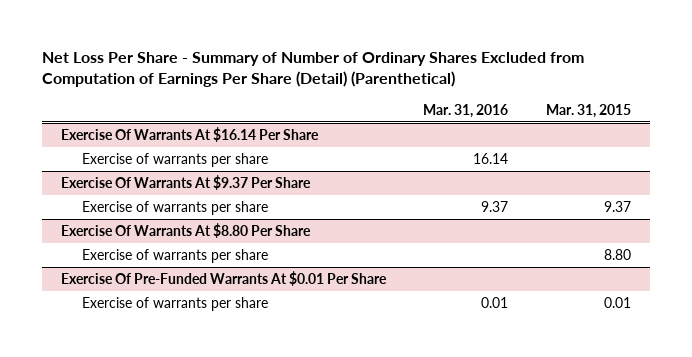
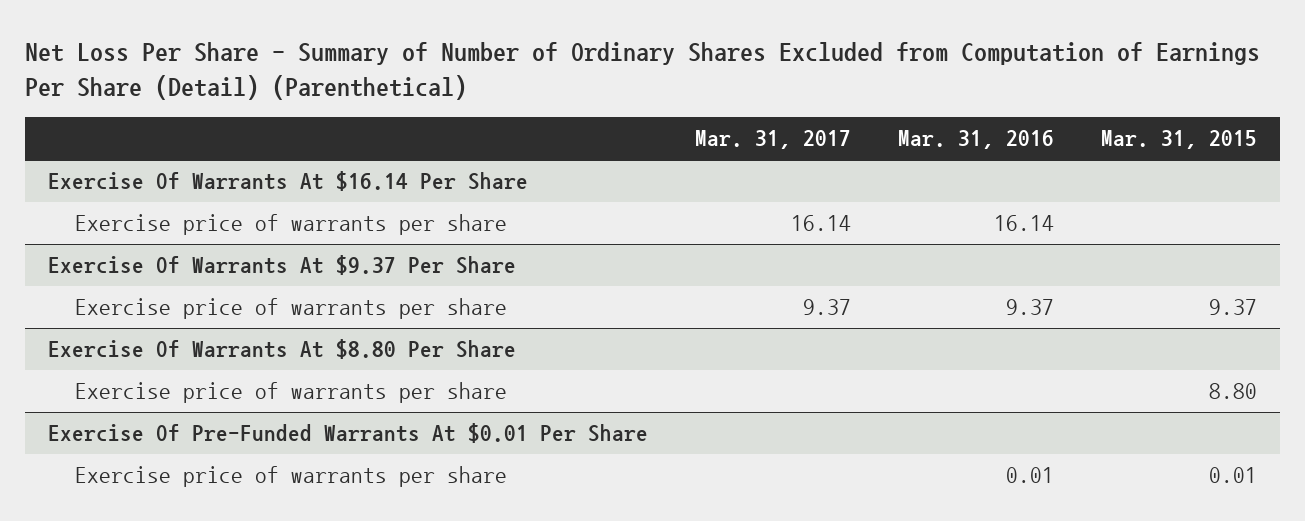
- | Mar. 31, 2016 | Mar. 31, 2015
+ | Mar. 31, 2017 | Mar. 31, 2016 | Mar. 31, 2015
@ Exercise Of Warrants At $16.14 Per Share
- Exercise of warrants per share | 16.14 |
+ Exercise price of warrants per share | 16.14 | 16.14 |
@ Exercise Of Warrants At $9.37 Per Share
- Exercise of warrants per share | 9.37 | 9.37
+ Exercise price of warrants per share | 9.37 | 9.37 | 9.37
@ Exercise Of Warrants At $8.80 Per Share
- Exercise of warrants per share | | 8.80
+ Exercise price of warrants per share | | | 8.80
@ Exercise Of Pre-Funded Warrants At $0.01 Per Share
- Exercise of warrants per share | 0.01 | 0.01
+ Exercise price of warrants per share | | 0.01 | 0.01

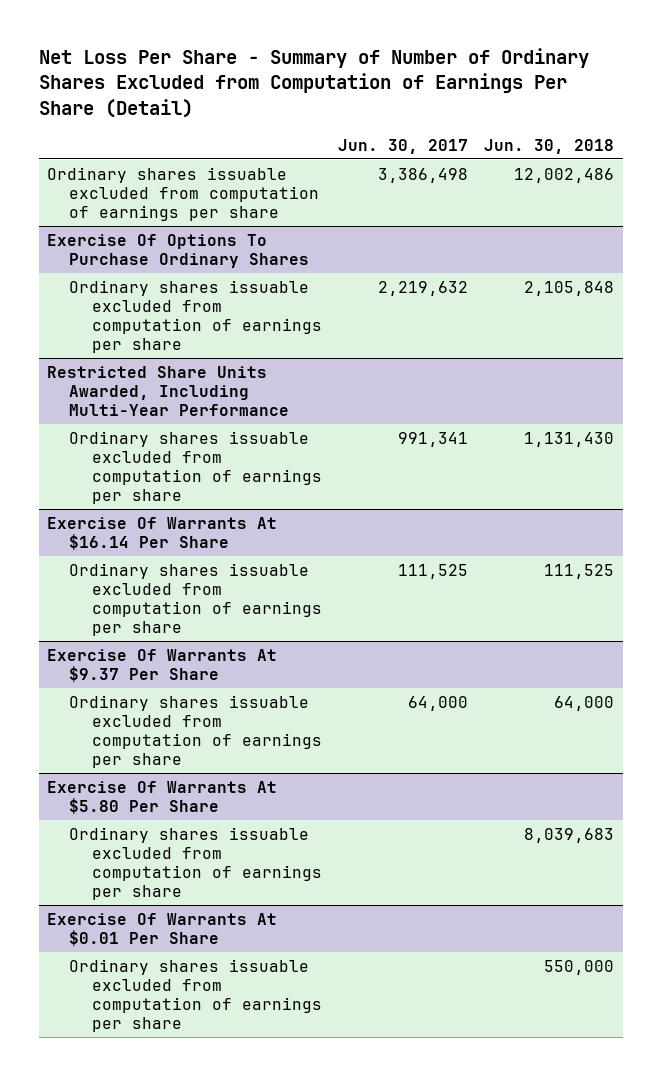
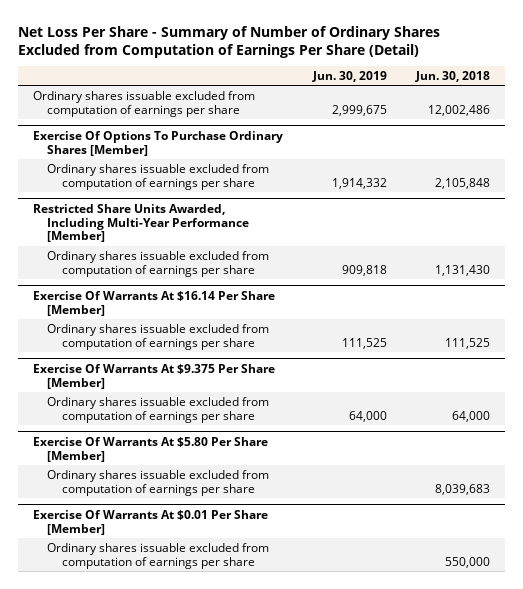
- | Jun. 30, 2017 | Jun. 30, 2018
+ | Jun. 30, 2019 | Jun. 30, 2018
- Exercise Of Options To Purchase Ordinary Shares
+ Exercise Of Options To Purchase Ordinary Shares [Member]
- Restricted Share Units Awarded, Including Multi-Year Performance
+ Restricted Share Units Awarded, Including Multi-Year Performance [Member]
- Exercise Of Warrants At $16.14 Per Share
+ Exercise Of Warrants At $16.14 Per Share [Member]
- Exercise Of Warrants At $9.37 Per Share
+ Exercise Of Warrants At $9.375 Per Share [Member]
- Exercise Of Warrants At $5.80 Per Share
+ Exercise Of Warrants At $5.80 Per Share [Member]
- Exercise Of Warrants At $0.01 Per Share
+ Exercise Of Warrants At $0.01 Per Share [Member]

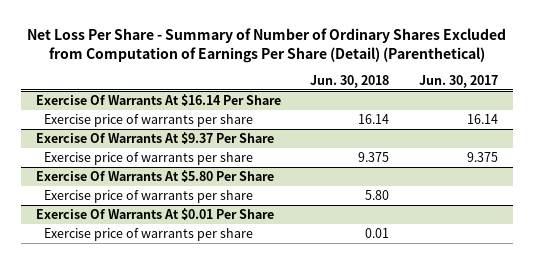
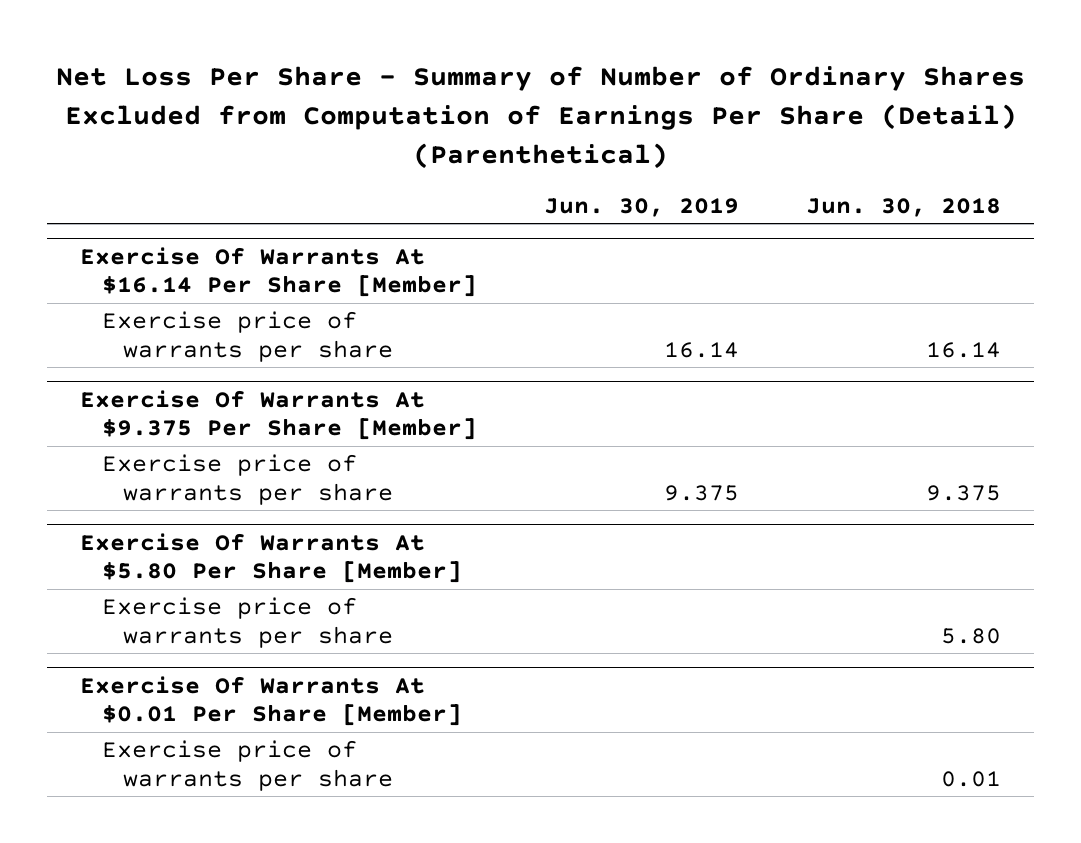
- | Jun. 30, 2018 | Jun. 30, 2017
+ | Jun. 30, 2019 | Jun. 30, 2018
- Exercise Of Warrants At $16.14 Per Share
+ Exercise Of Warrants At $16.14 Per Share [Member]
- Exercise Of Warrants At $9.37 Per Share
+ Exercise Of Warrants At $9.375 Per Share [Member]
- Exercise Of Warrants At $5.80 Per Share
+ Exercise Of Warrants At $5.80 Per Share [Member]
- Exercise Of Warrants At $0.01 Per Share
+ Exercise Of Warrants At $0.01 Per Share [Member]

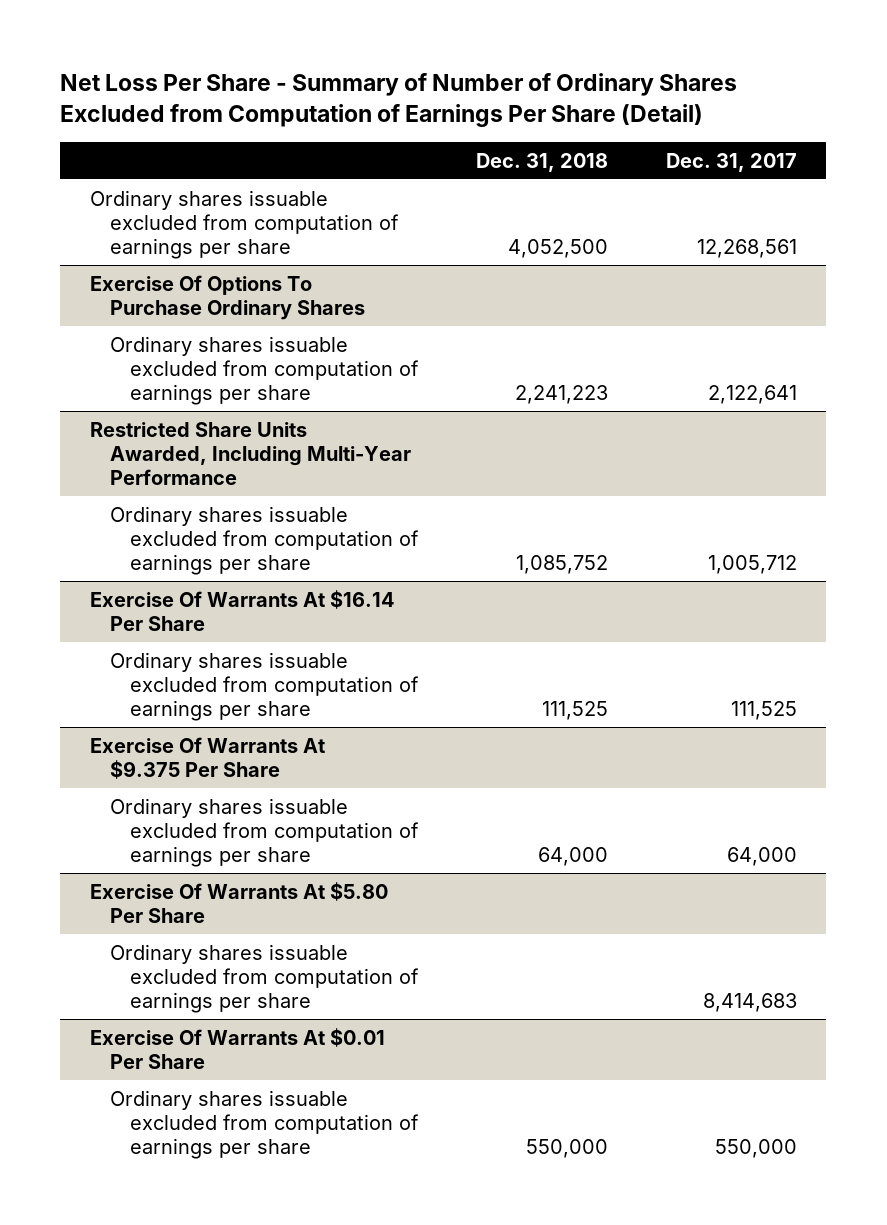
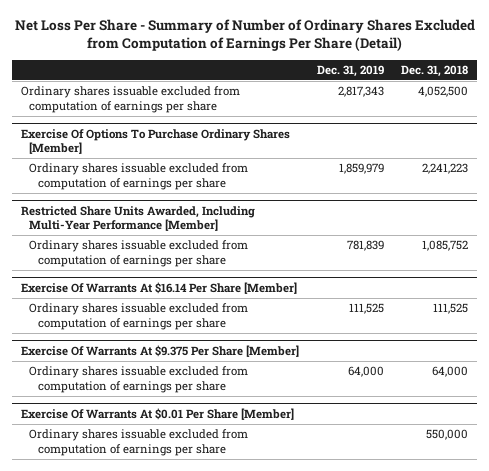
- | Dec. 31, 2018 | Dec. 31, 2017
+ | Dec. 31, 2019 | Dec. 31, 2018
- Exercise Of Options To Purchase Ordinary Shares
+ Exercise Of Options To Purchase Ordinary Shares [Member]
- Restricted Share Units Awarded, Including Multi-Year Performance
+ Restricted Share Units Awarded, Including Multi-Year Performance [Member]
- Exercise Of Warrants At $16.14 Per Share
+ Exercise Of Warrants At $16.14 Per Share [Member]
- Exercise Of Warrants At $9.375 Per Share
+ Exercise Of Warrants At $9.375 Per Share [Member]
- Exercise Of Warrants At $5.80 Per Share
- Ordinary shares issuable excluded from computation of earnings per share | | 8,414,683
- Exercise Of Warrants At $0.01 Per Share
+ Exercise Of Warrants At $0.01 Per Share [Member]

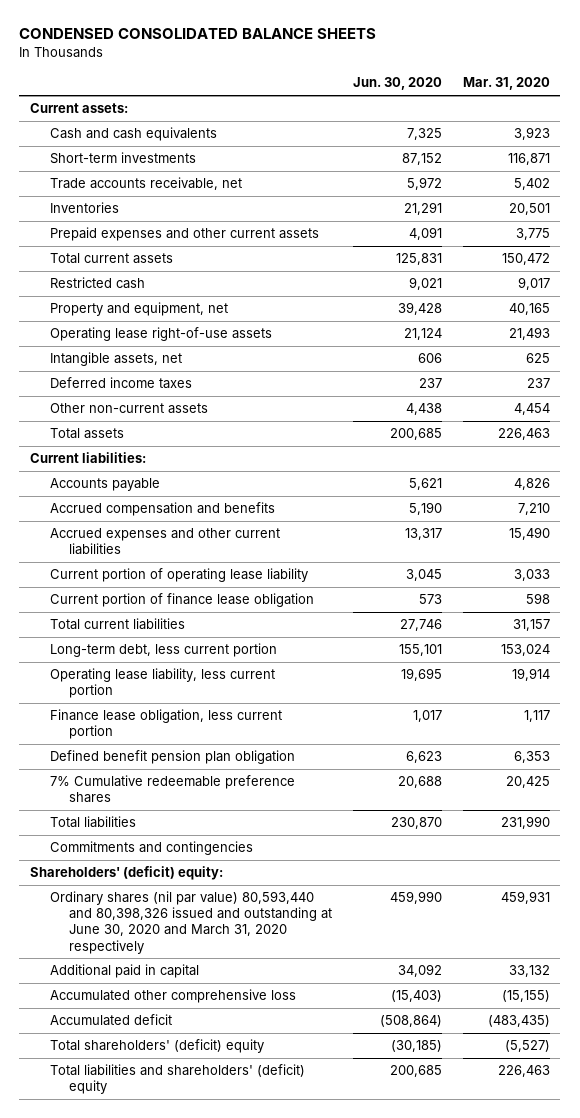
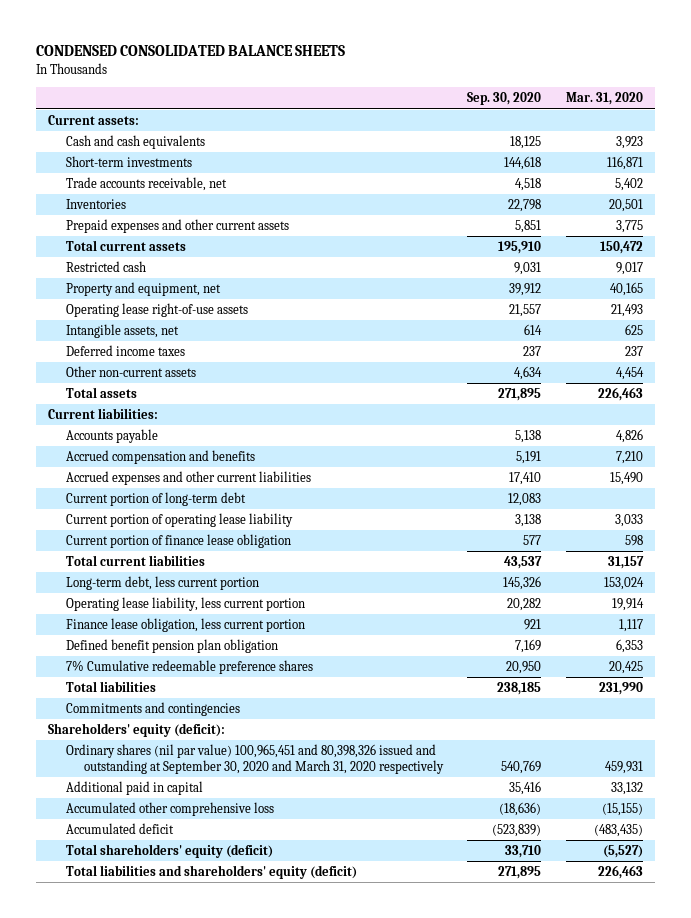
- | Jun. 30, 2020 | Mar. 31, 2020
+ | Sep. 30, 2020 | Mar. 31, 2020
+ Current portion of long-term debt | 12,083 |
- Shareholders' (deficit) equity:
- Ordinary shares (nil par value) 80,593,440 and 80,398,326 issued and outstanding at June 30, 2020 and March 31, 2020 respectively | 459,990 | 459,931
+ Shareholders' equity (deficit):
+ Ordinary shares (nil par value) 100,965,451 and 80,398,326 issued and outstanding at September 30, 2020 and March 31, 2020 respectively | 540,769 | 459,931
- Total shareholders' (deficit) equity | (30,185) | (5,527)
- Total liabilities and shareholders' (deficit) equity | 200,685 | 226,463
+ Total shareholders' equity (deficit) | 33,710 | (5,527)
+ Total liabilities and shareholders' equity (deficit) | 271,895 | 226,463

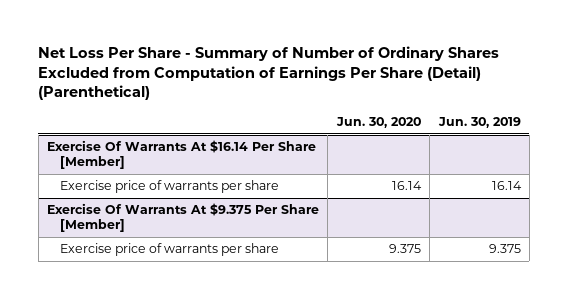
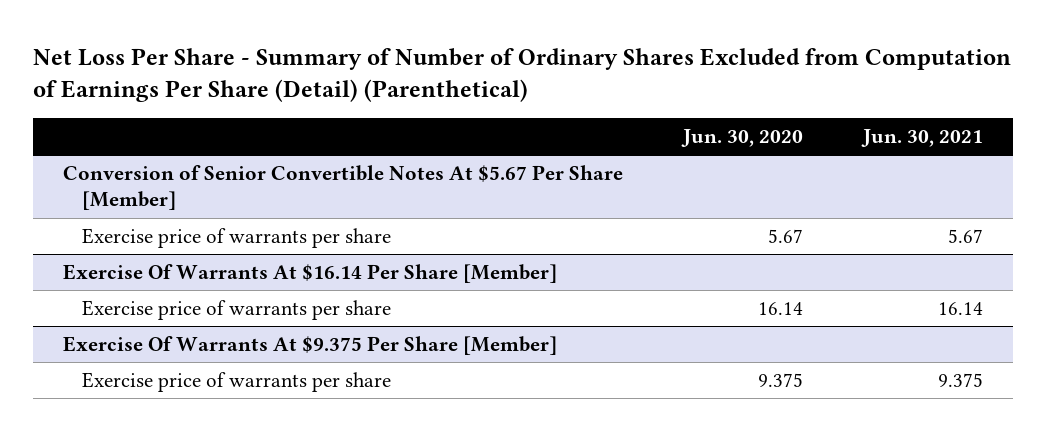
- | Jun. 30, 2020 | Jun. 30, 2019
+ | Jun. 30, 2020 | Jun. 30, 2021
+ Conversion of Senior Convertible Notes At $5.67 Per Share [Member]
+ Exercise price of warrants per share | 5.67 | 5.67

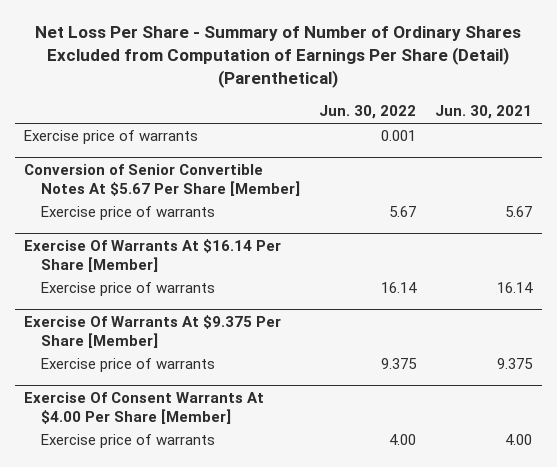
- | Jun. 30, 2020 | Jun. 30, 2021
+ | Jun. 30, 2022 | Jun. 30, 2021
+ Exercise price of warrants | 0.001 |
@ Conversion of Senior Convertible Notes At $5.67 Per Share [Member]
- Exercise price of warrants per share | 5.67 | 5.67
+ Exercise price of warrants | 5.67 | 5.67
@ Exercise Of Warrants At $16.14 Per Share [Member]
- Exercise price of warrants per share | 16.14 | 16.14
+ Exercise price of warrants | 16.14 | 16.14
@ Exercise Of Warrants At $9.375 Per Share [Member]
- Exercise price of warrants per share | 9.375 | 9.375
+ Exercise price of warrants | 9.375 | 9.375
+ Exercise Of Consent Warrants At $4.00 Per Share [Member]
+ Exercise price of warrants | 4.00 | 4.00

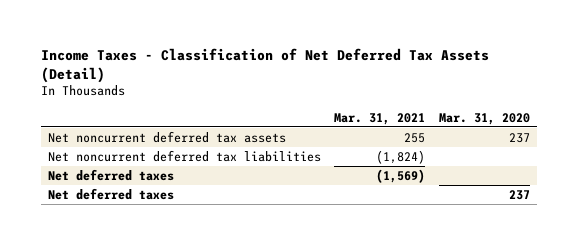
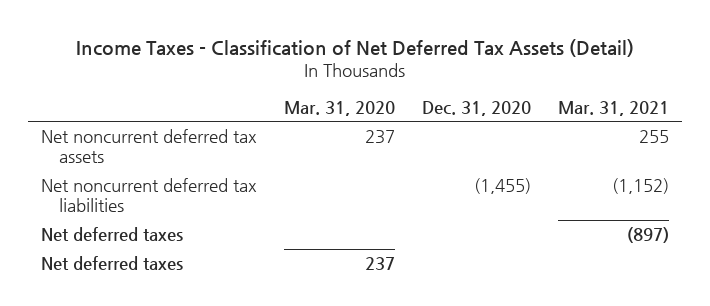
- | Mar. 31, 2021 | Mar. 31, 2020
+ | Mar. 31, 2020 | Dec. 31, 2020 | Mar. 31, 2021
- Net noncurrent deferred tax liabilities | (1,824) |
- Net deferred taxes | (1,569) |
+ Net noncurrent deferred tax liabilities | | (1,455) | (1,152)
+ Net deferred taxes | | | (897)

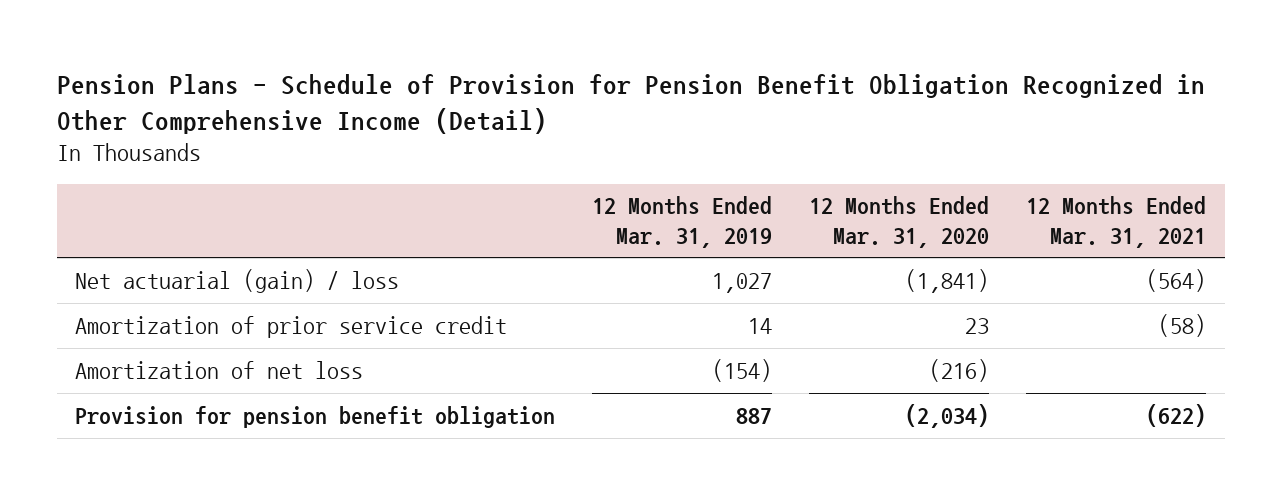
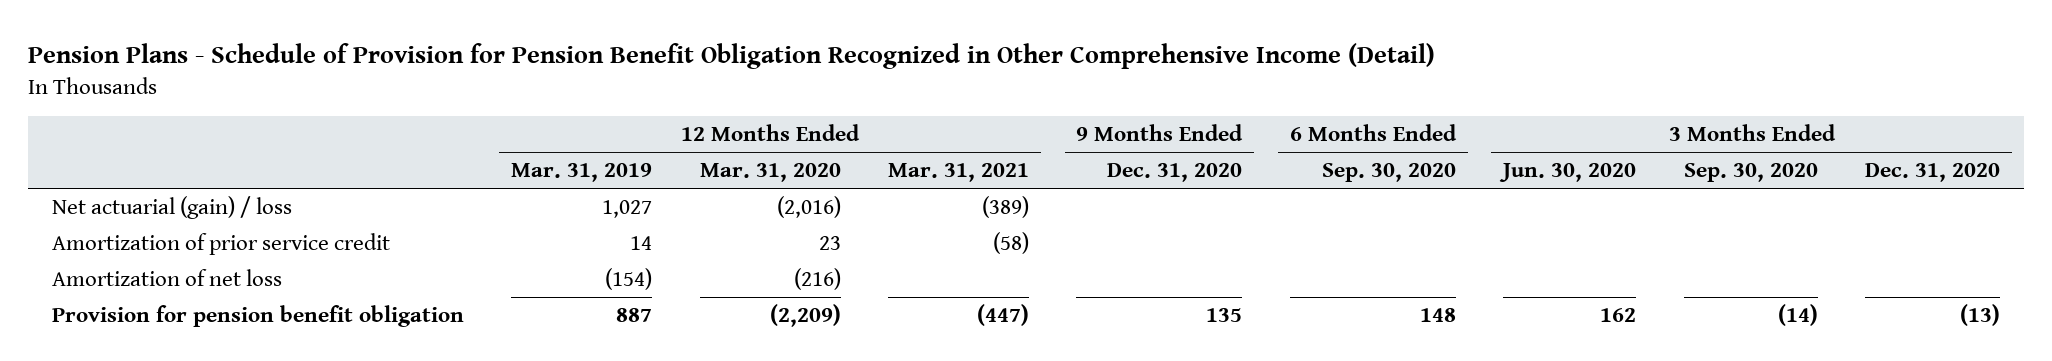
- | 12 Months Ended Mar. 31, 2019 | 12 Months Ended Mar. 31, 2020 | 12 Months Ended Mar. 31, 2021
+ | 12 Months Ended Mar. 31, 2019 | 12 Months Ended Mar. 31, 2020 | 12 Months Ended Mar. 31, 2021 | 9 Months Ended Dec. 31, 2020 | 6 Months Ended Sep. 30, 2020 | 3 Months Ended Jun. 30, 2020 | 3 Months Ended Sep. 30, 2020 | 3 Months Ended Dec. 31, 2020
- Net actuarial (gain) / loss | 1,027 | (1,841) | (564)
+ Net actuarial (gain) / loss | 1,027 | (2,016) | (389) | | | | |
- Provision for pension benefit obligation | 887 | (2,034) | (622)
+ Provision for pension benefit obligation | 887 | (2,209) | (447) | 135 | 148 | 162 | (14) | (13)

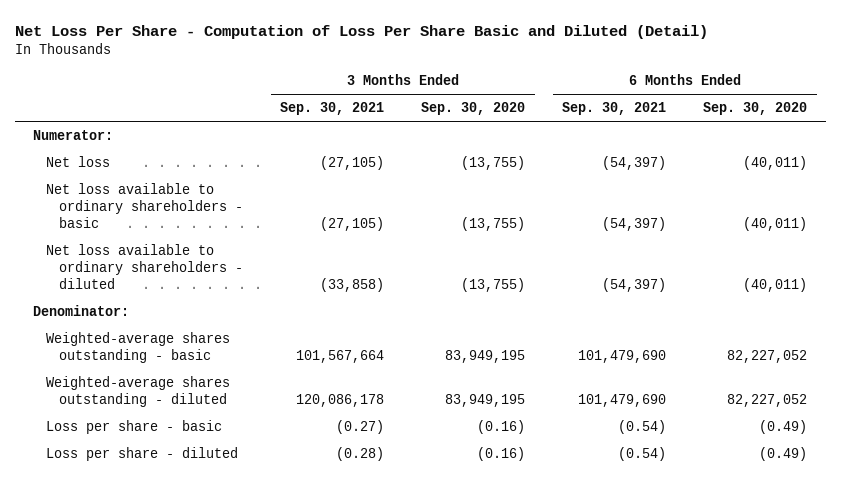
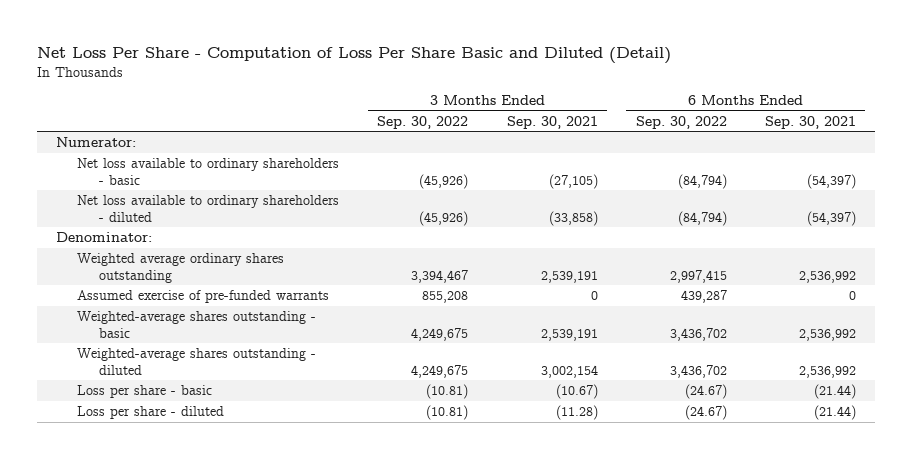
- | 3 Months Ended Sep. 30, 2021 | 3 Months Ended Sep. 30, 2020 | 6 Months Ended Sep. 30, 2021 | 6 Months Ended Sep. 30, 2020
+ | 3 Months Ended Sep. 30, 2022 | 3 Months Ended Sep. 30, 2021 | 6 Months Ended Sep. 30, 2022 | 6 Months Ended Sep. 30, 2021
- Net loss | (27,105) | (13,755) | (54,397) | (40,011)
- Weighted-average shares outstanding - basic | 101,567,664 | 83,949,195 | 101,479,690 | 82,227,052
- Weighted-average shares outstanding - diluted | 120,086,178 | 83,949,195 | 101,479,690 | 82,227,052
- Loss per share - basic | (0.27) | (0.16) | (0.54) | (0.49)
- Loss per share - diluted | (0.28) | (0.16) | (0.54) | (0.49)
+ Weighted average ordinary shares outstanding | 3,394,467 | 2,539,191 | 2,997,415 | 2,536,992
+ Assumed exercise of pre-funded warrants | 855,208 | 0 | 439,287 | 0
+ Weighted-average shares outstanding - basic | 4,249,675 | 2,539,191 | 3,436,702 | 2,536,992
+ Weighted-average shares outstanding - diluted | 4,249,675 | 3,002,154 | 3,436,702 | 2,536,992
+ Loss per share - basic | (10.81) | (10.67) | (24.67) | (21.44)
+ Loss per share - diluted | (10.81) | (11.28) | (24.67) | (21.44)

